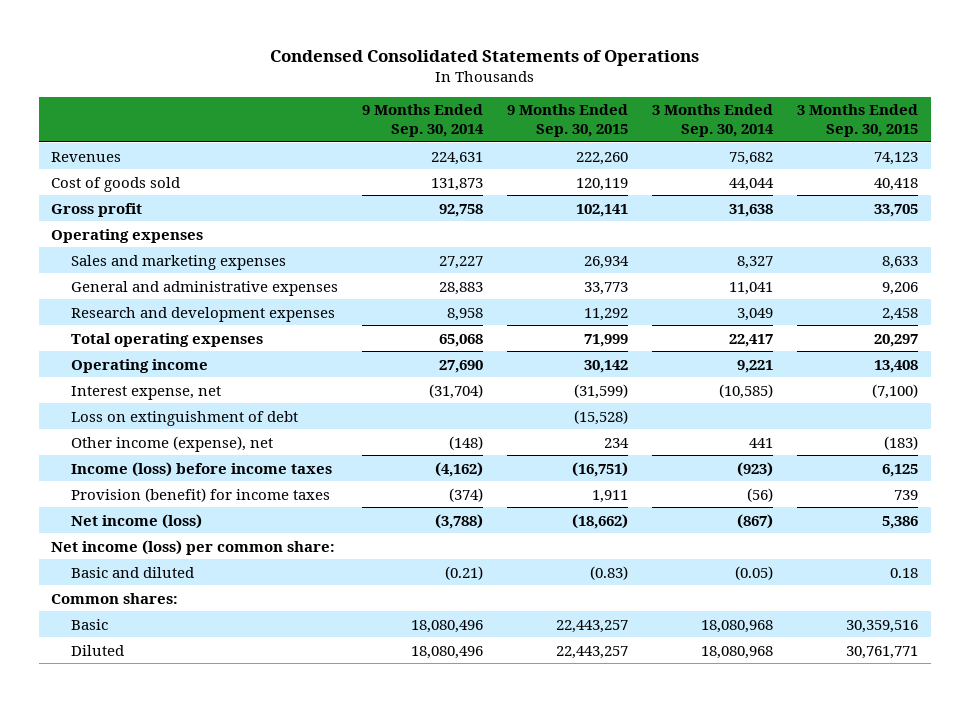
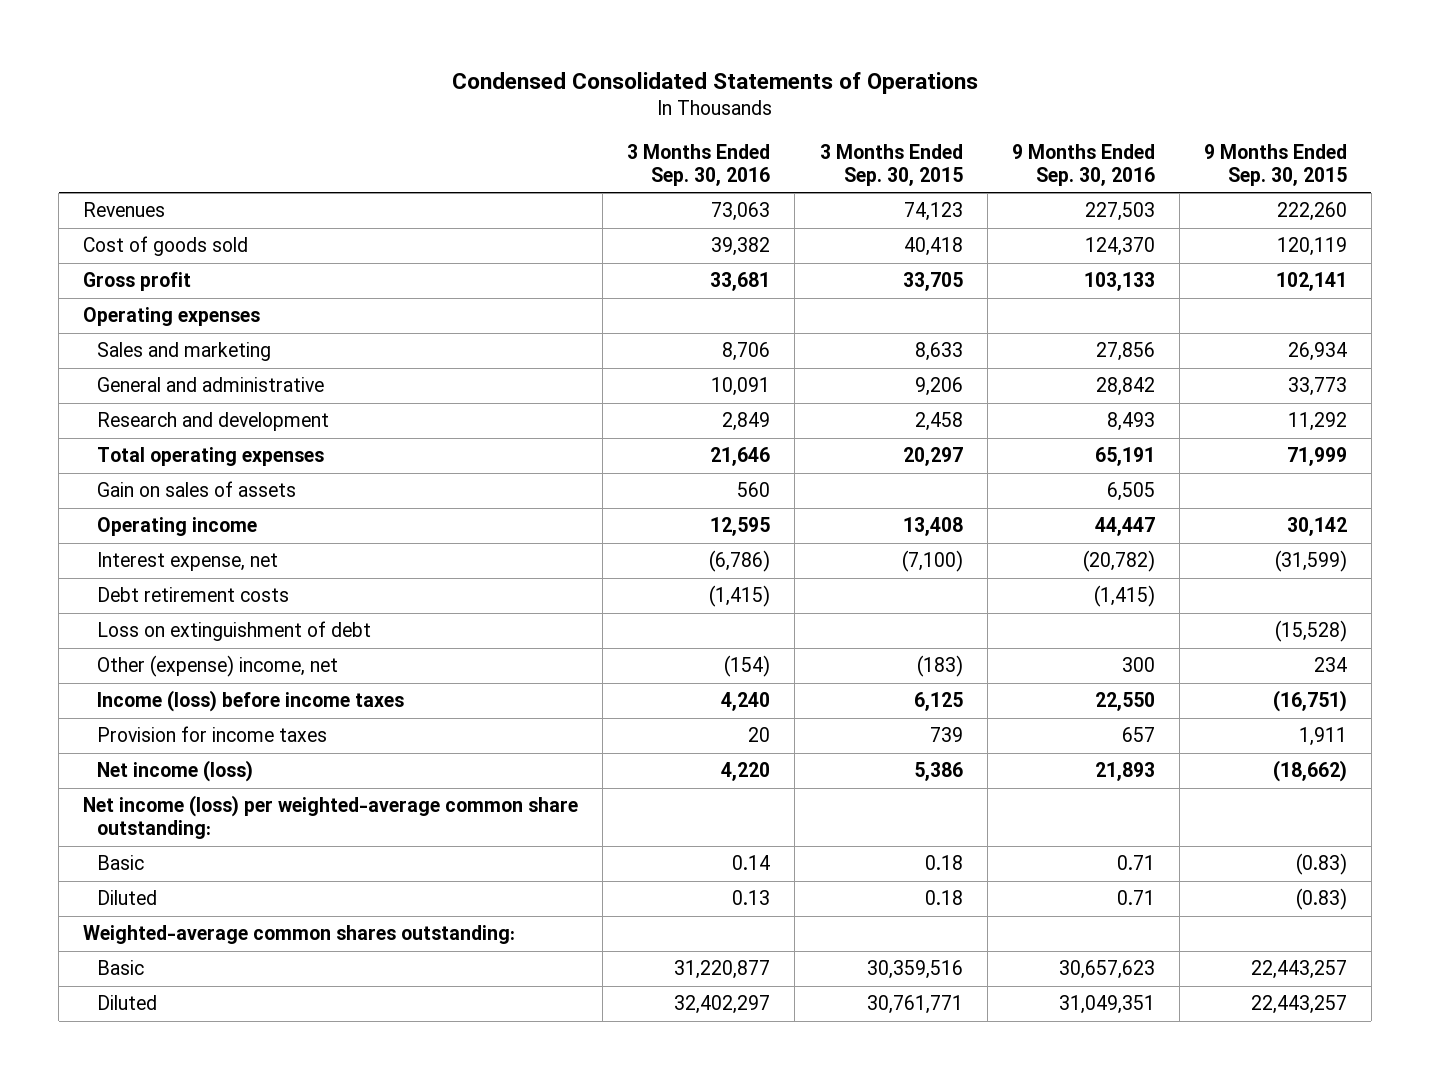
- | 9 Months Ended Sep. 30, 2014 | 9 Months Ended Sep. 30, 2015 | 3 Months Ended Sep. 30, 2014 | 3 Months Ended Sep. 30, 2015
+ | 3 Months Ended Sep. 30, 2016 | 3 Months Ended Sep. 30, 2015 | 9 Months Ended Sep. 30, 2016 | 9 Months Ended Sep. 30, 2015
- Sales and marketing expenses | 27,227 | 26,934 | 8,327 | 8,633
- General and administrative expenses | 28,883 | 33,773 | 11,041 | 9,206
- Research and development expenses | 8,958 | 11,292 | 3,049 | 2,458
+ Sales and marketing | 8,706 | 8,633 | 27,856 | 26,934
+ General and administrative | 10,091 | 9,206 | 28,842 | 33,773
+ Research and development | 2,849 | 2,458 | 8,493 | 11,292
+ Gain on sales of assets | 560 | | 6,505 |
+ Debt retirement costs | (1,415) | | (1,415) |
- Other income (expense), net | (148) | 234 | 441 | (183)
+ Other (expense) income, net | (154) | (183) | 300 | 234
- Provision (benefit) for income taxes | (374) | 1,911 | (56) | 739
+ Provision for income taxes | 20 | 739 | 657 | 1,911
- Net income (loss) per common share:
- Basic and diluted | (0.21) | (0.83) | (0.05) | 0.18
- Common shares:
+ Net income (loss) per weighted-average common share outstanding:
+ Basic | 0.14 | 0.18 | 0.71 | (0.83)
+ Diluted | 0.13 | 0.18 | 0.71 | (0.83)
+ Weighted-average common shares outstanding:

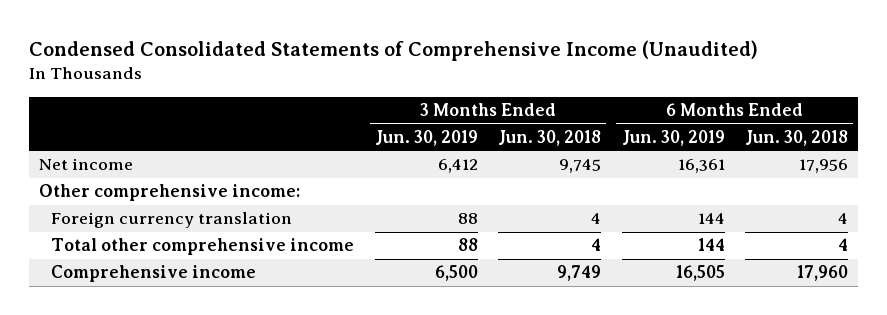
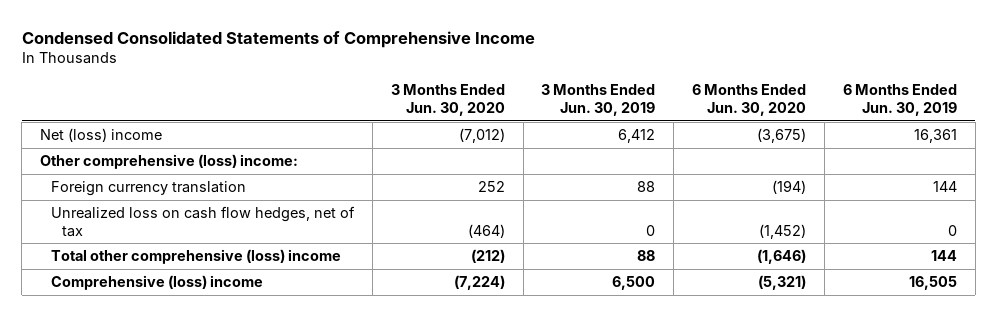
- Condensed Consolidated Statements of Comprehensive Income (Unaudited)
+ Condensed Consolidated Statements of Comprehensive Income
- | 3 Months Ended Jun. 30, 2019 | 3 Months Ended Jun. 30, 2018 | 6 Months Ended Jun. 30, 2019 | 6 Months Ended Jun. 30, 2018
+ | 3 Months Ended Jun. 30, 2020 | 3 Months Ended Jun. 30, 2019 | 6 Months Ended Jun. 30, 2020 | 6 Months Ended Jun. 30, 2019
- Net income | 6,412 | 9,745 | 16,361 | 17,956
- Other comprehensive income:
+ Net (loss) income | (7,012) | 6,412 | (3,675) | 16,361
+ Other comprehensive (loss) income:
- Total other comprehensive income | 88 | 4 | 144 | 4
- Comprehensive income | 6,500 | 9,749 | 16,505 | 17,960
+ Unrealized loss on cash flow hedges, net of tax | (464) | 0 | (1,452) | 0
+ Total other comprehensive (loss) income | (212) | 88 | (1,646) | 144
+ Comprehensive (loss) income | (7,224) | 6,500 | (5,321) | 16,505

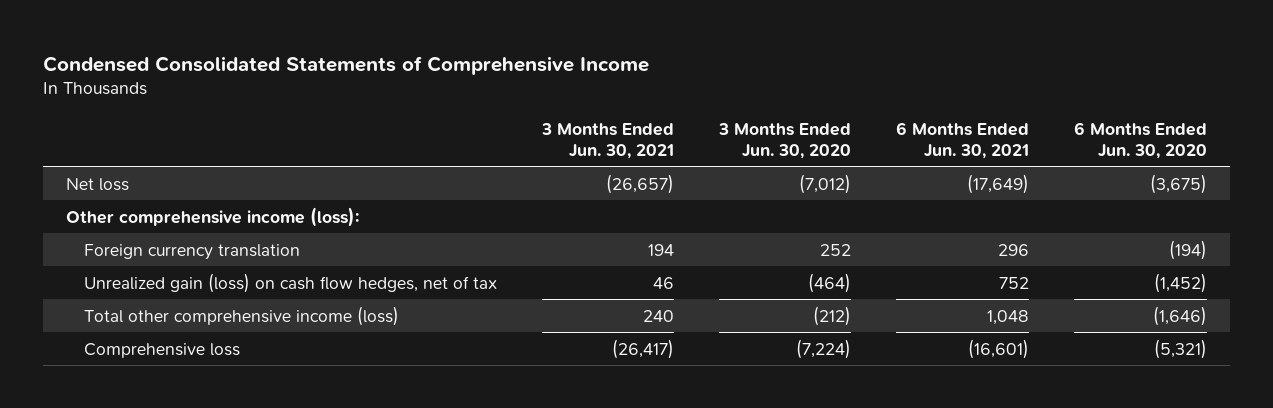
- | 3 Months Ended Jun. 30, 2020 | 3 Months Ended Jun. 30, 2019 | 6 Months Ended Jun. 30, 2020 | 6 Months Ended Jun. 30, 2019
+ | 3 Months Ended Jun. 30, 2021 | 3 Months Ended Jun. 30, 2020 | 6 Months Ended Jun. 30, 2021 | 6 Months Ended Jun. 30, 2020
- Net (loss) income | (7,012) | 6,412 | (3,675) | 16,361
- Other comprehensive (loss) income:
+ Net loss | (26,657) | (7,012) | (17,649) | (3,675)
+ Other comprehensive income (loss):
- Unrealized loss on cash flow hedges, net of tax | (464) | 0 | (1,452) | 0
- Total other comprehensive (loss) income | (212) | 88 | (1,646) | 144
- Comprehensive (loss) income | (7,224) | 6,500 | (5,321) | 16,505
+ Unrealized gain (loss) on cash flow hedges, net of tax | 46 | (464) | 752 | (1,452)
+ Total other comprehensive income (loss) | 240 | (212) | 1,048 | (1,646)
+ Comprehensive loss | (26,417) | (7,224) | (16,601) | (5,321)

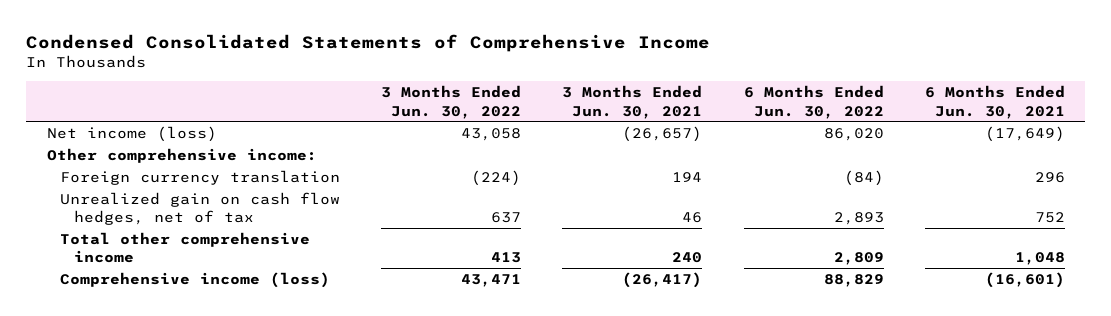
- | 3 Months Ended Jun. 30, 2021 | 3 Months Ended Jun. 30, 2020 | 6 Months Ended Jun. 30, 2021 | 6 Months Ended Jun. 30, 2020
+ | 3 Months Ended Jun. 30, 2022 | 3 Months Ended Jun. 30, 2021 | 6 Months Ended Jun. 30, 2022 | 6 Months Ended Jun. 30, 2021
- Net loss | (26,657) | (7,012) | (17,649) | (3,675)
- Other comprehensive income (loss):
+ Net income (loss) | 43,058 | (26,657) | 86,020 | (17,649)
+ Other comprehensive income:
- Unrealized gain (loss) on cash flow hedges, net of tax | 46 | (464) | 752 | (1,452)
- Total other comprehensive income (loss) | 240 | (212) | 1,048 | (1,646)
- Comprehensive loss | (26,417) | (7,224) | (16,601) | (5,321)
+ Unrealized gain on cash flow hedges, net of tax | 637 | 46 | 2,893 | 752
+ Total other comprehensive income | 413 | 240 | 2,809 | 1,048
+ Comprehensive income (loss) | 43,471 | (26,417) | 88,829 | (16,601)

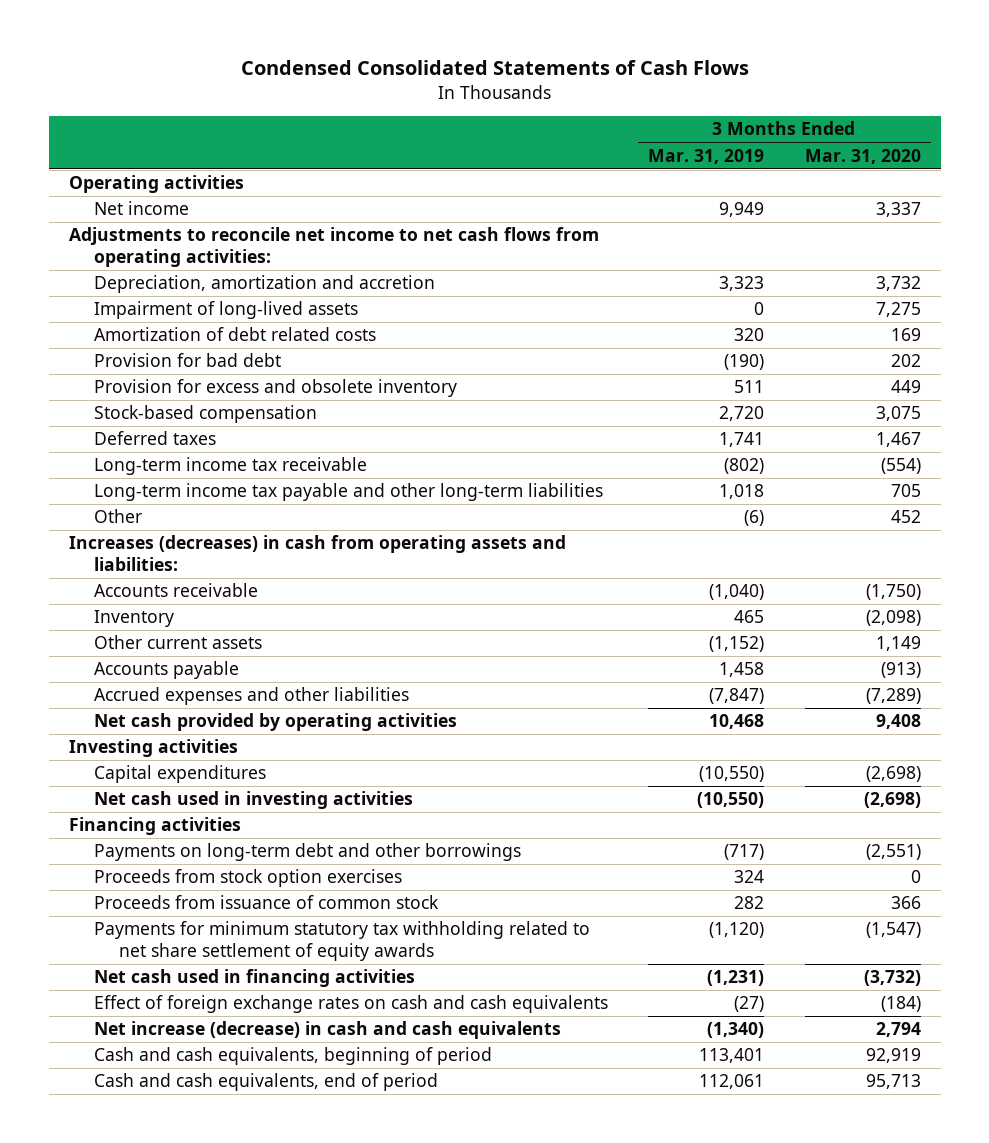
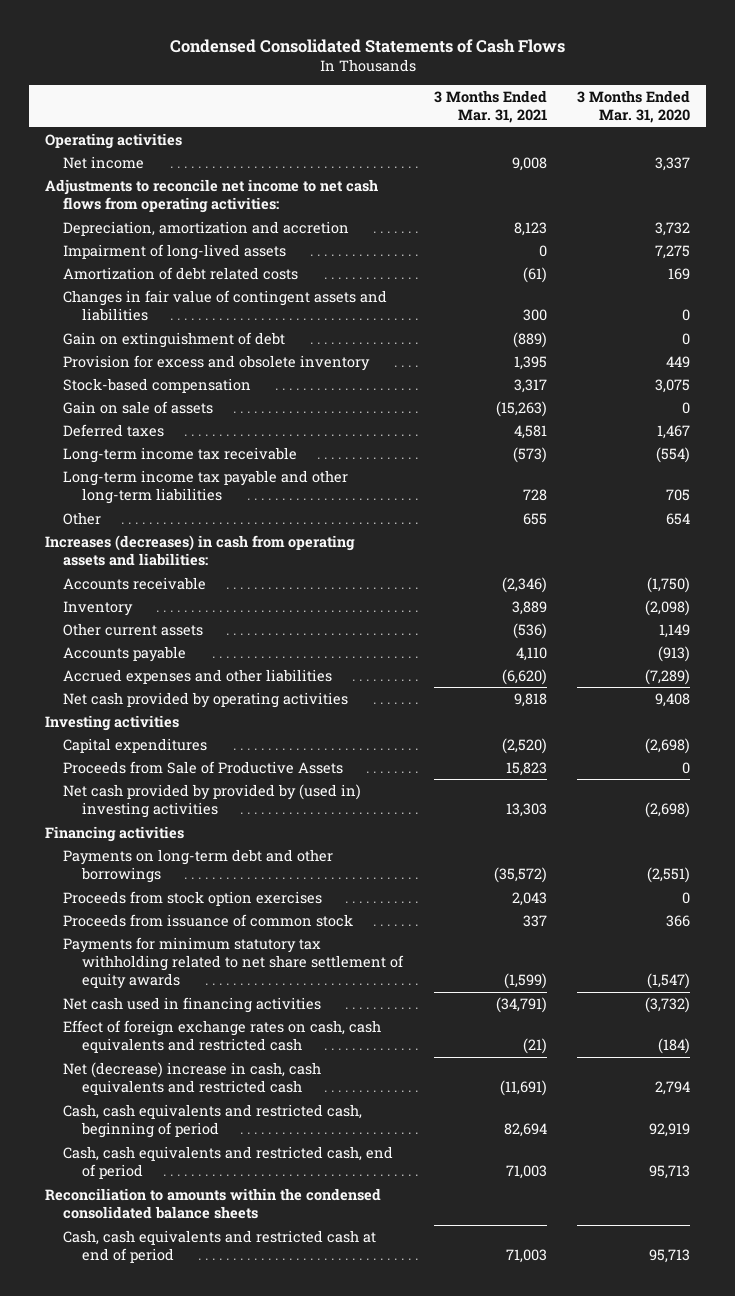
- | 3 Months Ended Mar. 31, 2019 | 3 Months Ended Mar. 31, 2020
+ | 3 Months Ended Mar. 31, 2021 | 3 Months Ended Mar. 31, 2020
- Provision for bad debt | (190) | 202
+ Changes in fair value of contingent assets and liabilities | 300 | 0
+ Gain on extinguishment of debt | (889) | 0
+ Gain on sale of assets | (15,263) | 0
- Other | (6) | 452
+ Other | 655 | 654
- Net cash used in investing activities | (10,550) | (2,698)
+ Proceeds from Sale of Productive Assets | 15,823 | 0
+ Net cash provided by provided by (used in) investing activities | 13,303 | (2,698)
- Effect of foreign exchange rates on cash and cash equivalents | (27) | (184)
- Net increase (decrease) in cash and cash equivalents | (1,340) | 2,794
- Cash and cash equivalents, beginning of period | 113,401 | 92,919
- Cash and cash equivalents, end of period | 112,061 | 95,713
+ Effect of foreign exchange rates on cash, cash equivalents and restricted cash | (21) | (184)
+ Net (decrease) increase in cash, cash equivalents and restricted cash | (11,691) | 2,794
+ Cash, cash equivalents and restricted cash, beginning of period | 82,694 | 92,919
+ Cash, cash equivalents and restricted cash, end of period | 71,003 | 95,713
+ Reconciliation to amounts within the condensed consolidated balance sheets
+ Cash, cash equivalents and restricted cash at end of period | 71,003 | 95,713

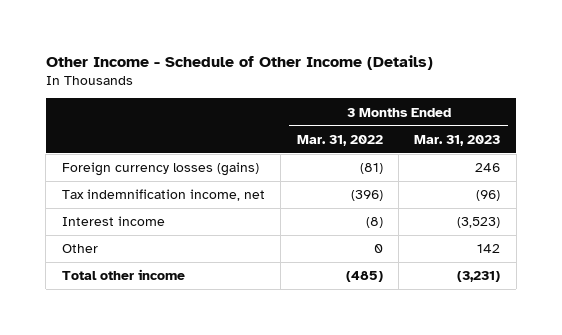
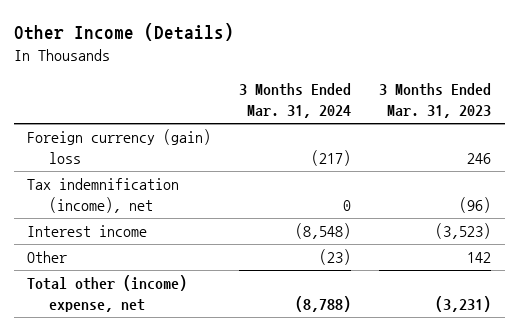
- Other Income - Schedule of Other Income (Details)
+ Other Income (Details)
- | 3 Months Ended Mar. 31, 2022 | 3 Months Ended Mar. 31, 2023
+ | 3 Months Ended Mar. 31, 2024 | 3 Months Ended Mar. 31, 2023
- Foreign currency losses (gains) | (81) | 246
- Tax indemnification income, net | (396) | (96)
+ Foreign currency (gain) loss | (217) | 246
+ Tax indemnification (income), net | 0 | (96)
- Total other income | (485) | (3,231)
+ Total other (income) expense, net | (8,788) | (3,231)

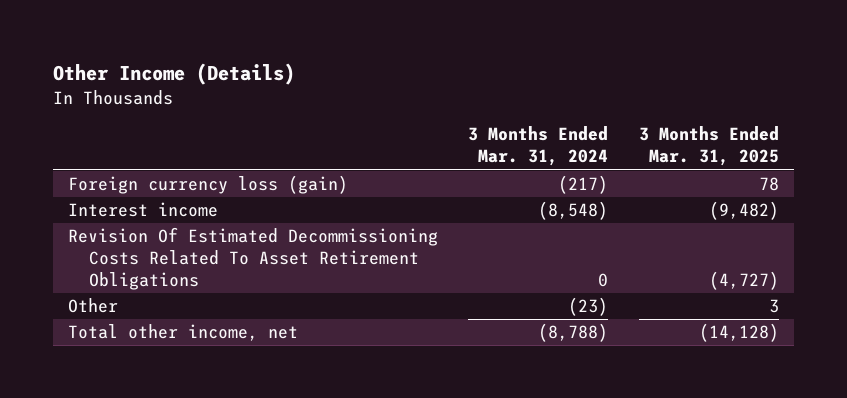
- | 3 Months Ended Mar. 31, 2024 | 3 Months Ended Mar. 31, 2023
+ | 3 Months Ended Mar. 31, 2024 | 3 Months Ended Mar. 31, 2025
- Foreign currency (gain) loss | (217) | 246
- Tax indemnification (income), net | 0 | (96)
+ Foreign currency loss (gain) | (217) | 78
+ Revision Of Estimated Decommissioning Costs Related To Asset Retirement Obligations | 0 | (4,727)
- Total other (income) expense, net | (8,788) | (3,231)
+ Total other income, net | (8,788) | (14,128)

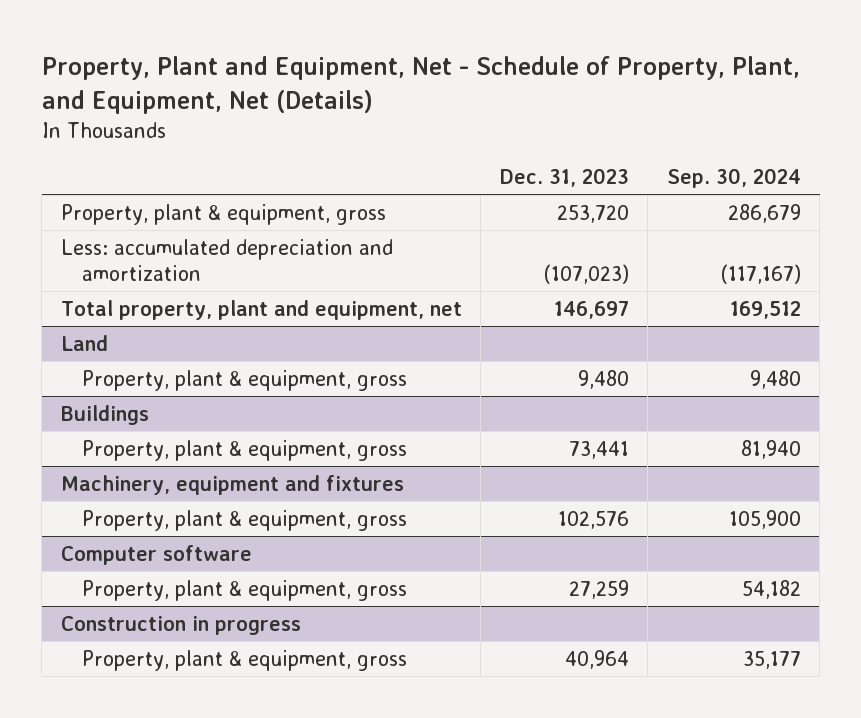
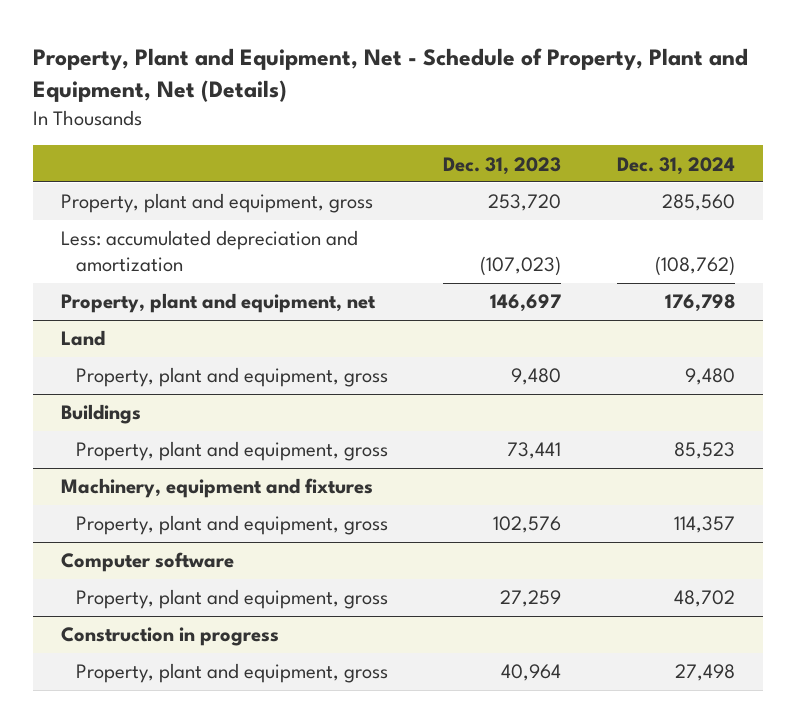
- Property, Plant and Equipment, Net - Schedule of Property, Plant, and Equipment, Net (Details)
+ Property, Plant and Equipment, Net - Schedule of Property, Plant and Equipment, Net (Details)
- | Dec. 31, 2023 | Sep. 30, 2024
+ | Dec. 31, 2023 | Dec. 31, 2024
- Property, plant & equipment, gross | 253,720 | 286,679
+ Property, plant and equipment, gross | 253,720 | 285,560
- Total property, plant and equipment, net | 146,697 | 169,512
+ Property, plant and equipment, net | 146,697 | 176,798
@ Land
- Property, plant & equipment, gross | 9,480 | 9,480
+ Property, plant and equipment, gross | 9,480 | 9,480
@ Buildings
- Property, plant & equipment, gross | 73,441 | 81,940
+ Property, plant and equipment, gross | 73,441 | 85,523
@ Machinery, equipment and fixtures
- Property, plant & equipment, gross | 102,576 | 105,900
+ Property, plant and equipment, gross | 102,576 | 114,357
@ Computer software
- Property, plant & equipment, gross | 27,259 | 54,182
+ Property, plant and equipment, gross | 27,259 | 48,702
@ Construction in progress
- Property, plant & equipment, gross | 40,964 | 35,177
+ Property, plant and equipment, gross | 40,964 | 27,498

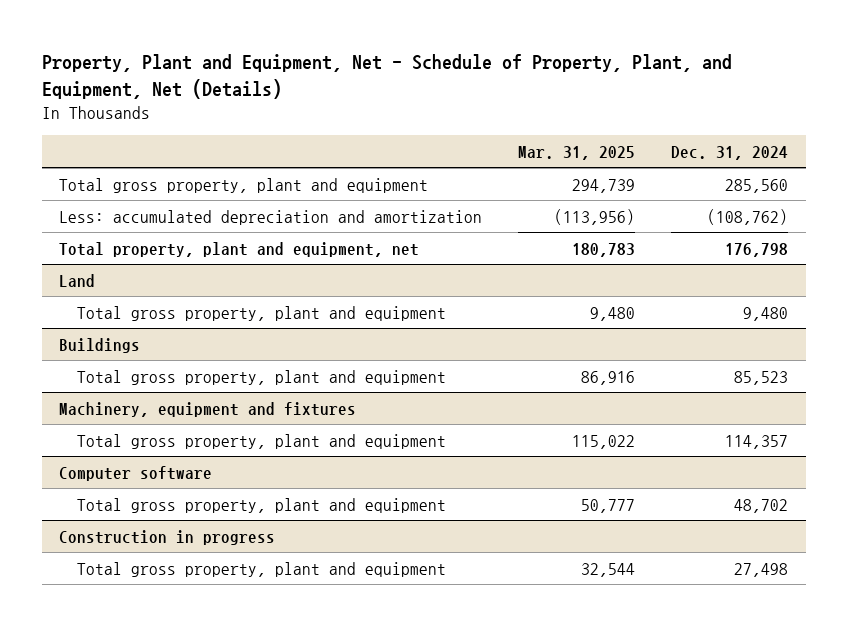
- Property, Plant and Equipment, Net - Schedule of Property, Plant and Equipment, Net (Details)
+ Property, Plant and Equipment, Net - Schedule of Property, Plant, and Equipment, Net (Details)
- | Dec. 31, 2023 | Dec. 31, 2024
+ | Mar. 31, 2025 | Dec. 31, 2024
- Property, plant and equipment, gross | 253,720 | 285,560
+ Total gross property, plant and equipment | 294,739 | 285,560
- Property, plant and equipment, net | 146,697 | 176,798
+ Total property, plant and equipment, net | 180,783 | 176,798
@ Land
- Property, plant and equipment, gross | 9,480 | 9,480
+ Total gross property, plant and equipment | 9,480 | 9,480
@ Buildings
- Property, plant and equipment, gross | 73,441 | 85,523
+ Total gross property, plant and equipment | 86,916 | 85,523
@ Machinery, equipment and fixtures
- Property, plant and equipment, gross | 102,576 | 114,357
+ Total gross property, plant and equipment | 115,022 | 114,357
@ Computer software
- Property, plant and equipment, gross | 27,259 | 48,702
+ Total gross property, plant and equipment | 50,777 | 48,702
@ Construction in progress
- Property, plant and equipment, gross | 40,964 | 27,498
+ Total gross property, plant and equipment | 32,544 | 27,498

